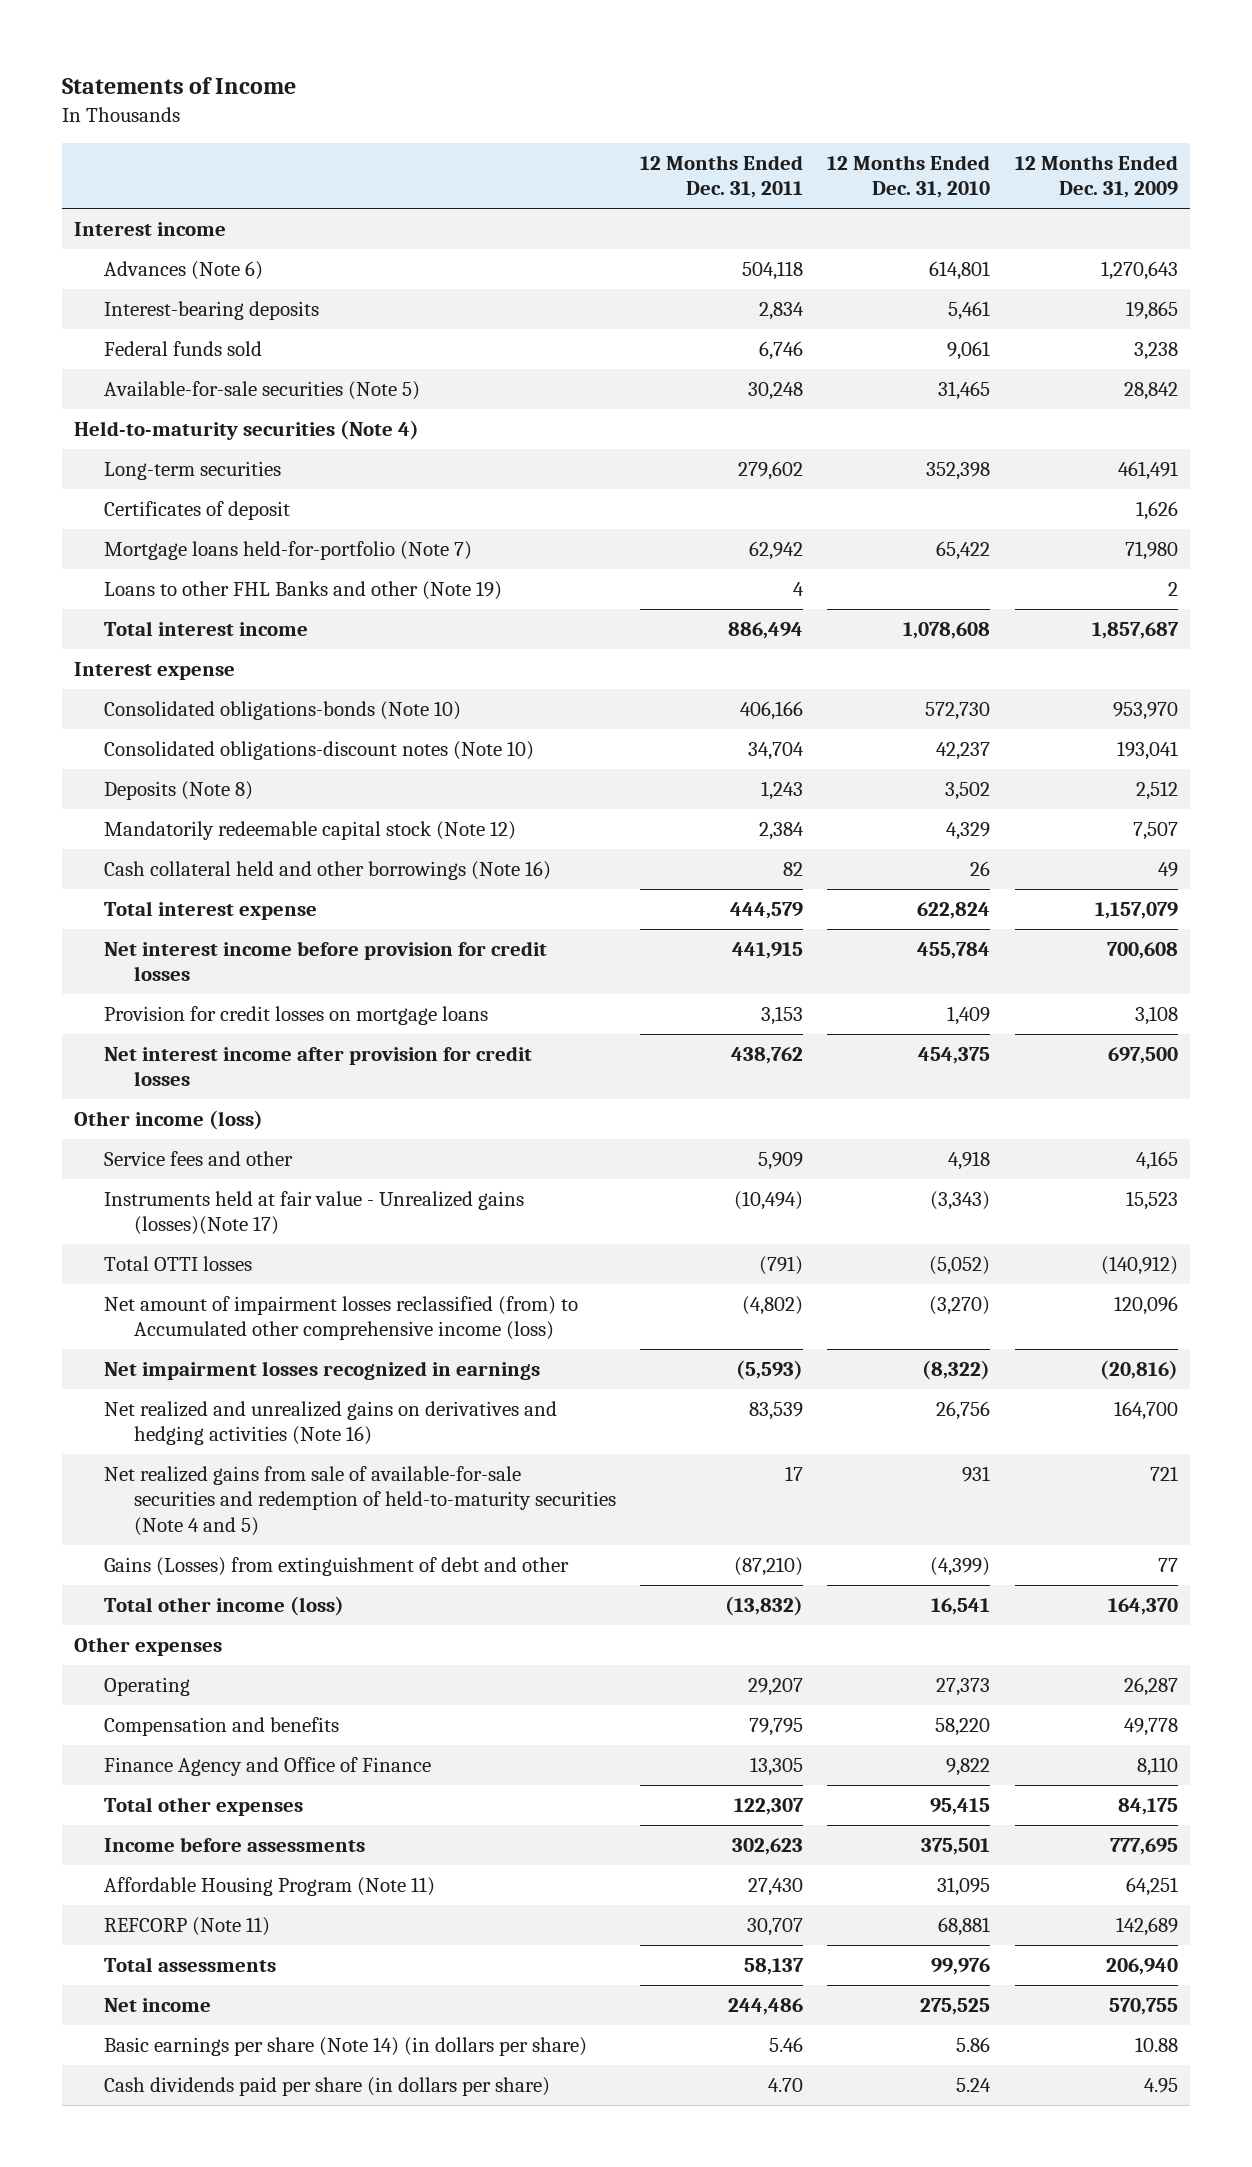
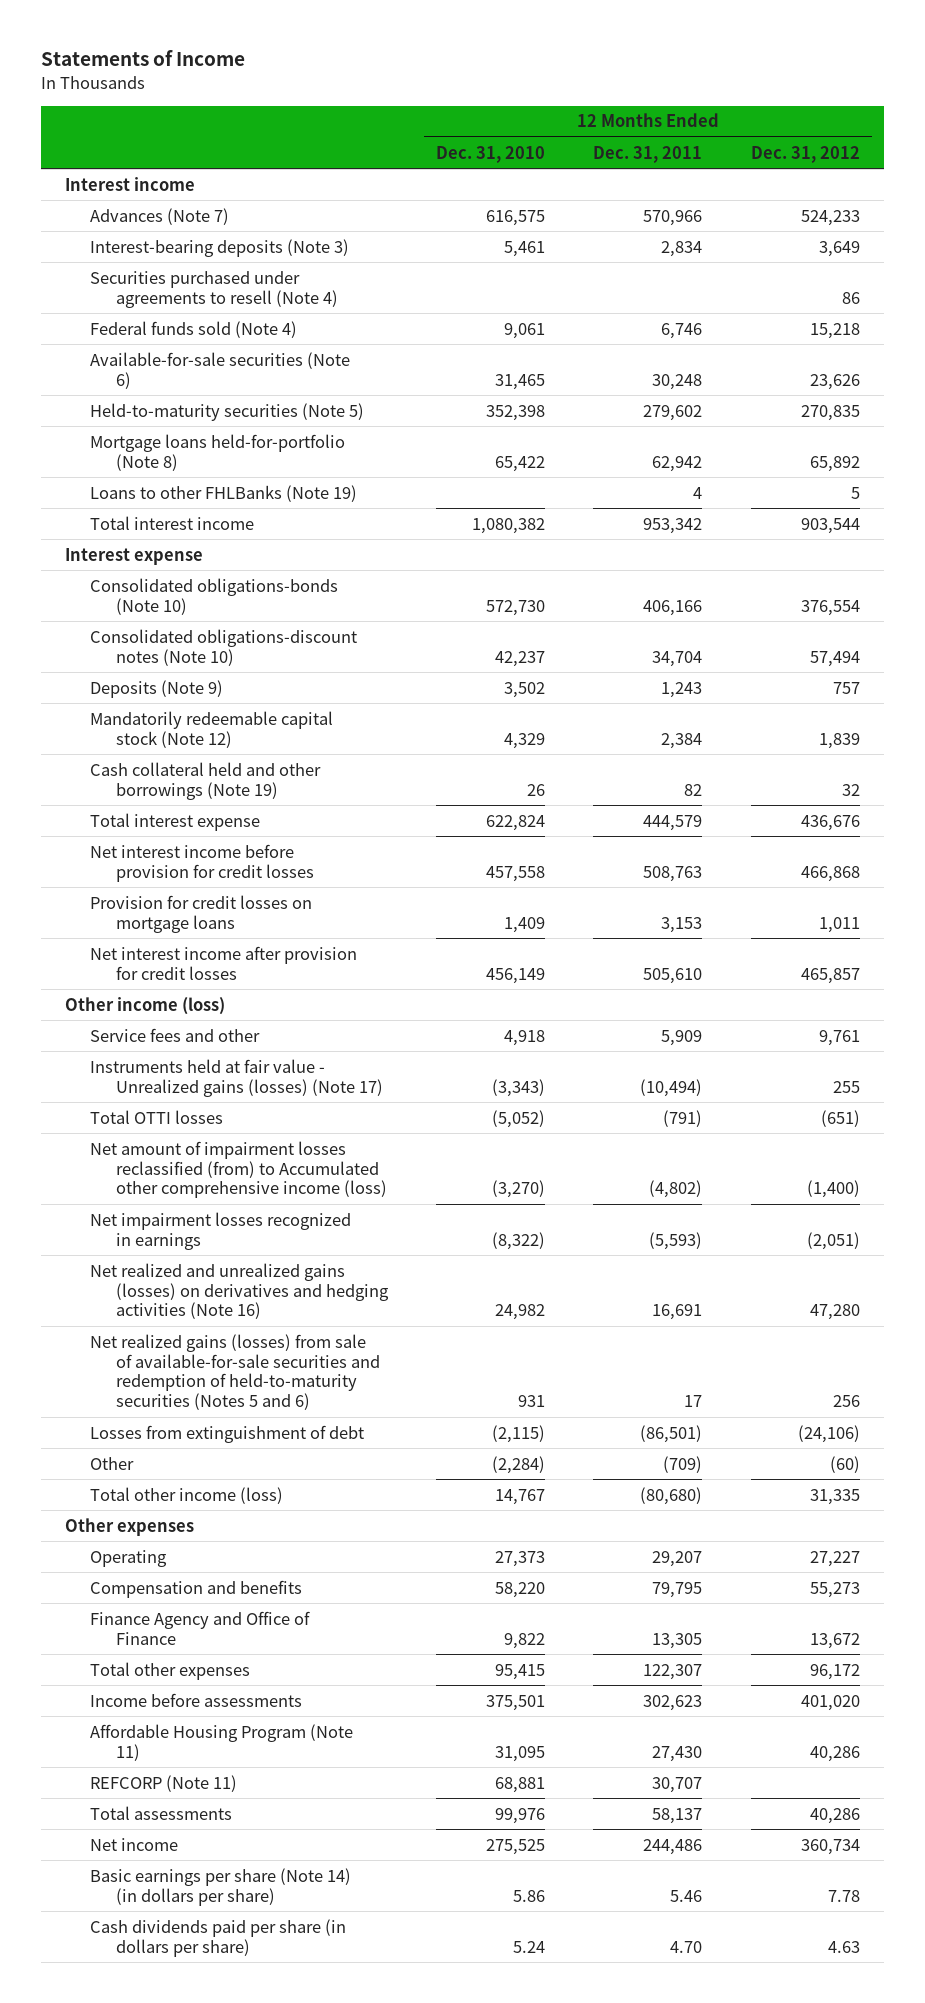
- | 12 Months Ended Dec. 31, 2011 | 12 Months Ended Dec. 31, 2010 | 12 Months Ended Dec. 31, 2009
+ | 12 Months Ended Dec. 31, 2010 | 12 Months Ended Dec. 31, 2011 | 12 Months Ended Dec. 31, 2012
- Advances (Note 6) | 504,118 | 614,801 | 1,270,643
- Interest-bearing deposits | 2,834 | 5,461 | 19,865
- Federal funds sold | 6,746 | 9,061 | 3,238
- Available-for-sale securities (Note 5) | 30,248 | 31,465 | 28,842
- Held-to-maturity securities (Note 4)
- Long-term securities | 279,602 | 352,398 | 461,491
- Certificates of deposit | | | 1,626
- Mortgage loans held-for-portfolio (Note 7) | 62,942 | 65,422 | 71,980
- Loans to other FHL Banks and other (Note 19) | 4 | | 2
- Total interest income | 886,494 | 1,078,608 | 1,857,687
+ Advances (Note 7) | 616,575 | 570,966 | 524,233
+ Interest-bearing deposits (Note 3) | 5,461 | 2,834 | 3,649
+ Securities purchased under agreements to resell (Note 4) | | | 86
+ Federal funds sold (Note 4) | 9,061 | 6,746 | 15,218
+ Available-for-sale securities (Note 6) | 31,465 | 30,248 | 23,626
+ Held-to-maturity securities (Note 5) | 352,398 | 279,602 | 270,835
+ Mortgage loans held-for-portfolio (Note 8) | 65,422 | 62,942 | 65,892
+ Loans to other FHLBanks (Note 19) | | 4 | 5
+ Total interest income | 1,080,382 | 953,342 | 903,544
- Deposits (Note 8) | 1,243 | 3,502 | 2,512
+ Deposits (Note 9) | 3,502 | 1,243 | 757
- Cash collateral held and other borrowings (Note 16) | 82 | 26 | 49
+ Cash collateral held and other borrowings (Note 19) | 26 | 82 | 32
- Net interest income before provision for credit losses | 441,915 | 455,784 | 700,608
+ Net interest income before provision for credit losses | 457,558 | 508,763 | 466,868
- Net interest income after provision for credit losses | 438,762 | 454,375 | 697,500
+ Net interest income after provision for credit losses | 456,149 | 505,610 | 465,857
- Instruments held at fair value - Unrealized gains (losses)(Note 17) | (10,494) | (3,343) | 15,523
+ Instruments held at fair value - Unrealized gains (losses) (Note 17) | (3,343) | (10,494) | 255
- Net realized and unrealized gains on derivatives and hedging activities (Note 16) | 83,539 | 26,756 | 164,700
- Net realized gains from sale of available-for-sale securities and redemption of held-to-maturity securities (Note 4 and 5) | 17 | 931 | 721
- Gains (Losses) from extinguishment of debt and other | (87,210) | (4,399) | 77
- Total other income (loss) | (13,832) | 16,541 | 164,370
+ Net realized and unrealized gains (losses) on derivatives and hedging activities (Note 16) | 24,982 | 16,691 | 47,280
+ Net realized gains (losses) from sale of available-for-sale securities and redemption of held-to-maturity securities (Notes 5 and 6) | 931 | 17 | 256
+ Losses from extinguishment of debt | (2,115) | (86,501) | (24,106)
+ Other | (2,284) | (709) | (60)
+ Total other income (loss) | 14,767 | (80,680) | 31,335

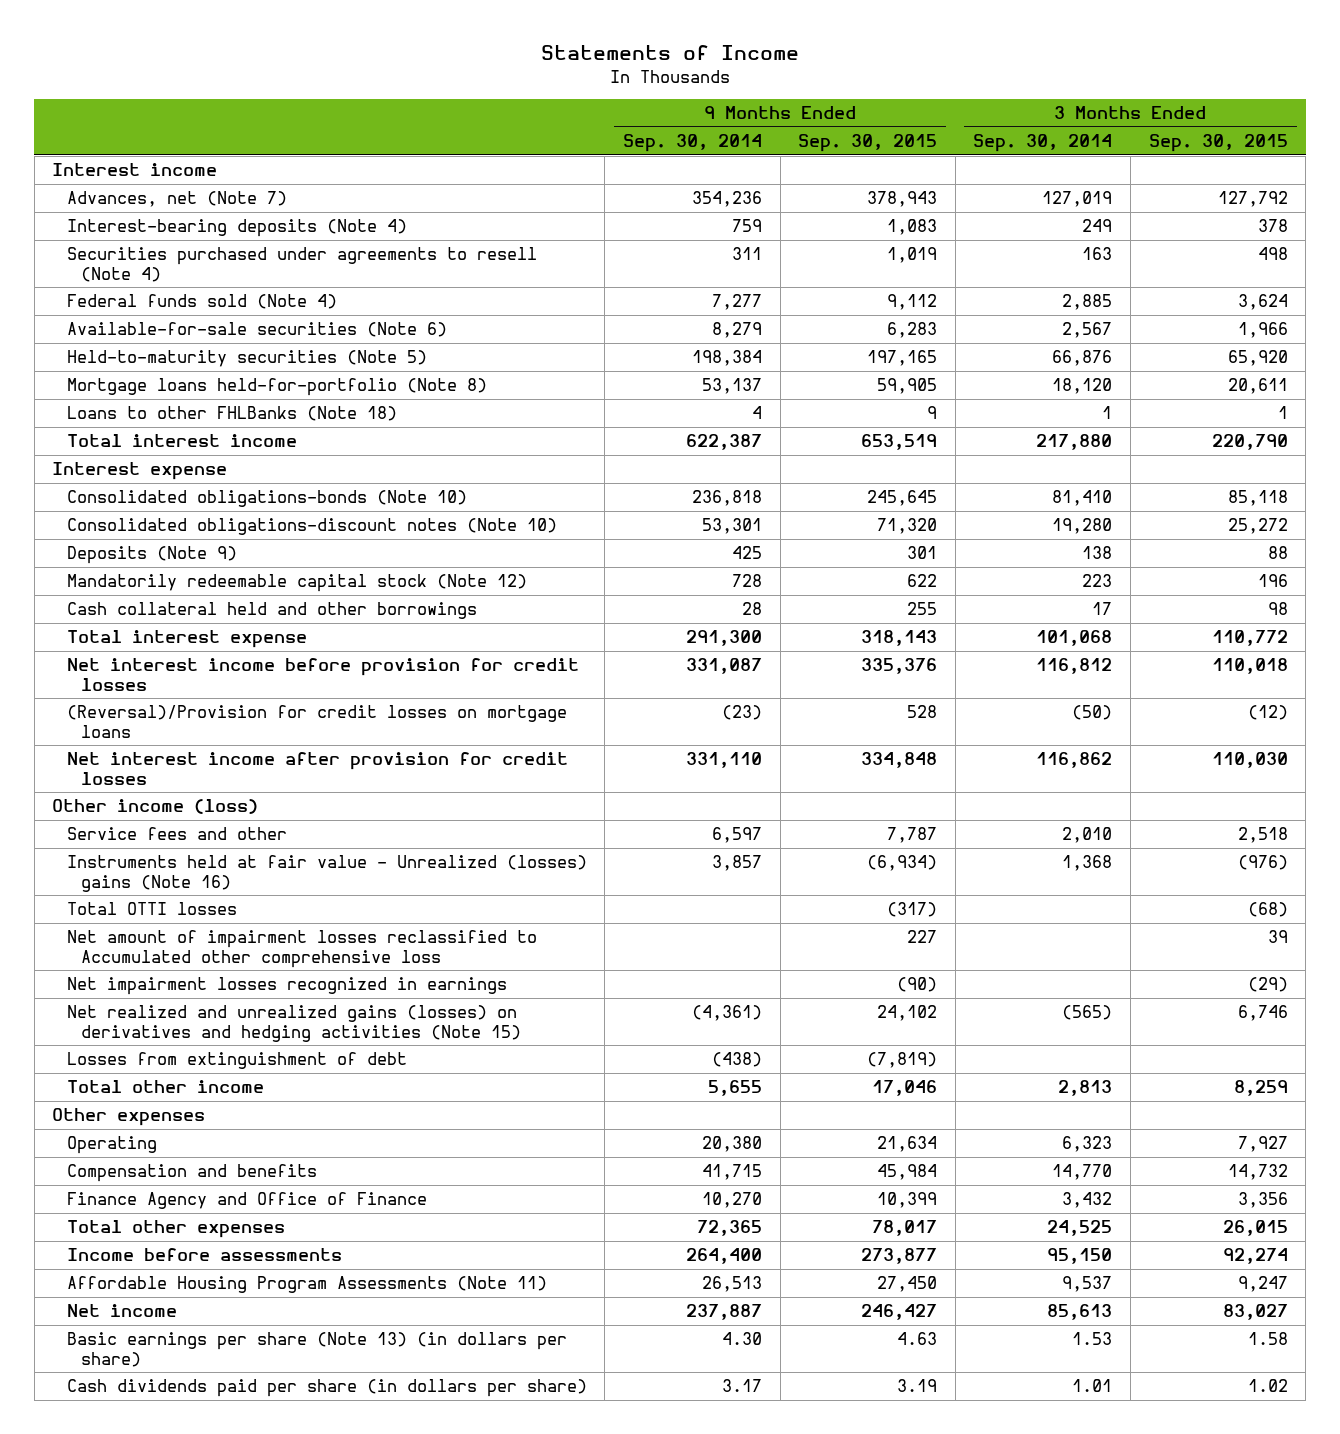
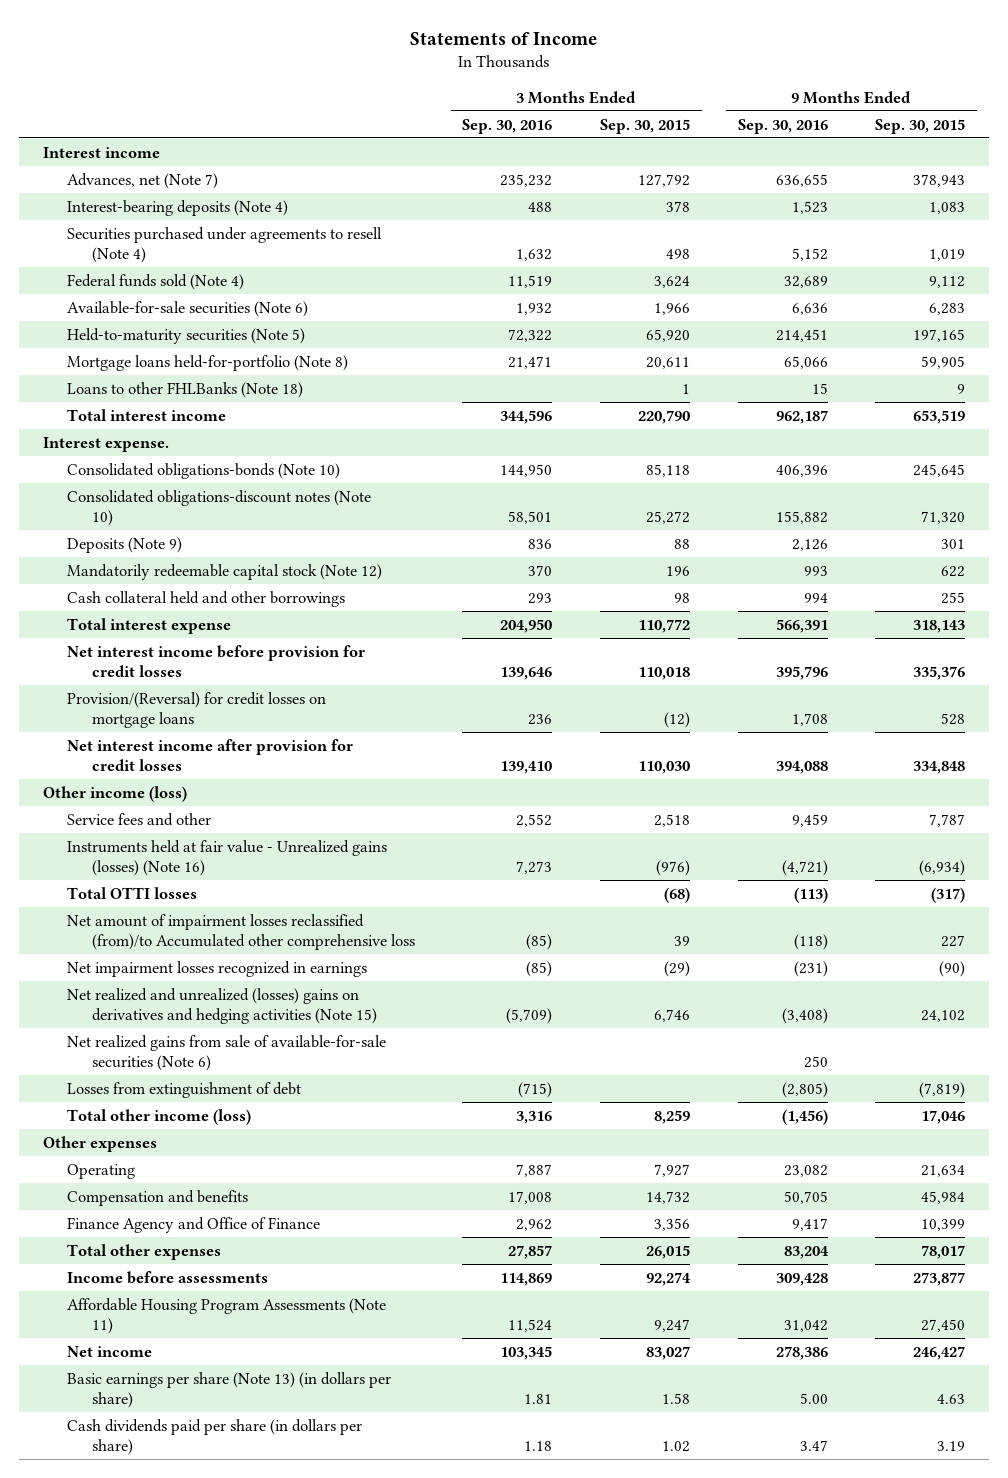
- | 9 Months Ended Sep. 30, 2014 | 9 Months Ended Sep. 30, 2015 | 3 Months Ended Sep. 30, 2014 | 3 Months Ended Sep. 30, 2015
+ | 3 Months Ended Sep. 30, 2016 | 3 Months Ended Sep. 30, 2015 | 9 Months Ended Sep. 30, 2016 | 9 Months Ended Sep. 30, 2015
- Interest expense
+ Interest expense.
- (Reversal)/Provision for credit losses on mortgage loans | (23) | 528 | (50) | (12)
+ Provision/(Reversal) for credit losses on mortgage loans | 236 | (12) | 1,708 | 528
- Instruments held at fair value - Unrealized (losses) gains (Note 16) | 3,857 | (6,934) | 1,368 | (976)
+ Instruments held at fair value - Unrealized gains (losses) (Note 16) | 7,273 | (976) | (4,721) | (6,934)
- Net amount of impairment losses reclassified to Accumulated other comprehensive loss | | 227 | | 39
+ Net amount of impairment losses reclassified (from)/to Accumulated other comprehensive loss | (85) | 39 | (118) | 227
- Net realized and unrealized gains (losses) on derivatives and hedging activities (Note 15) | (4,361) | 24,102 | (565) | 6,746
+ Net realized and unrealized (losses) gains on derivatives and hedging activities (Note 15) | (5,709) | 6,746 | (3,408) | 24,102
+ Net realized gains from sale of available-for-sale securities (Note 6) | | | 250 |
- Total other income | 5,655 | 17,046 | 2,813 | 8,259
+ Total other income (loss) | 3,316 | 8,259 | (1,456) | 17,046

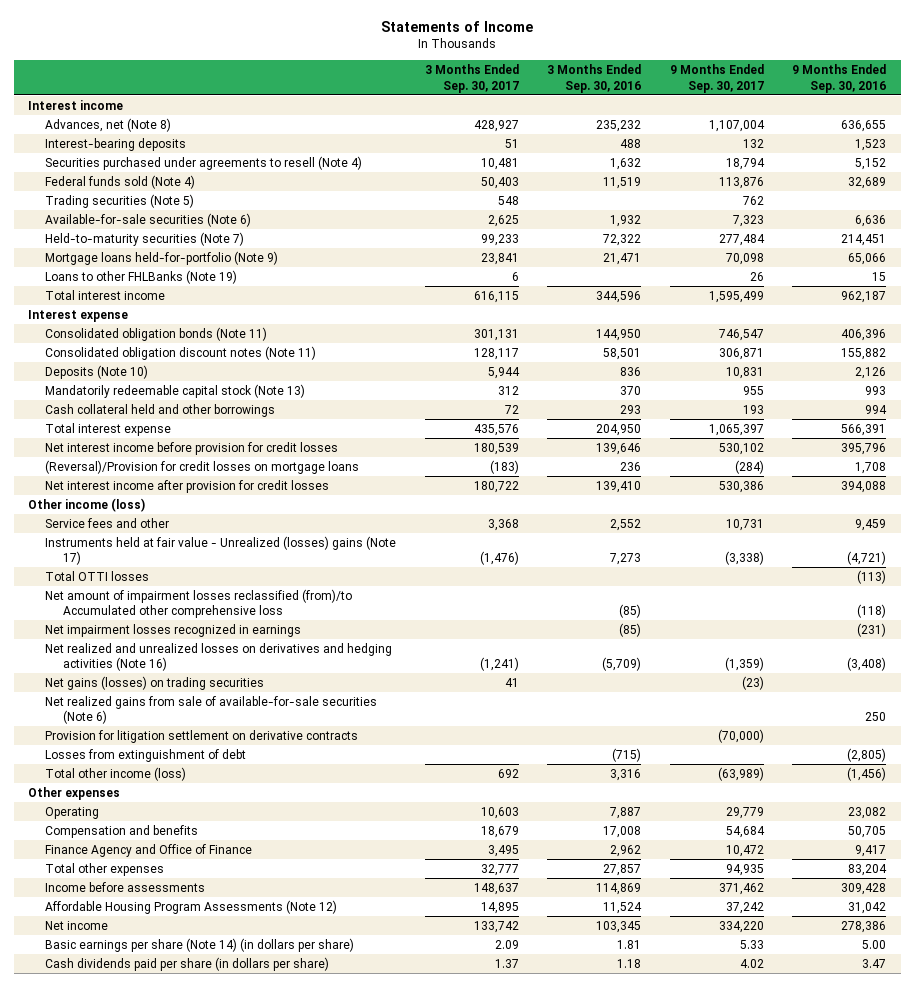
- | 3 Months Ended Sep. 30, 2016 | 3 Months Ended Sep. 30, 2015 | 9 Months Ended Sep. 30, 2016 | 9 Months Ended Sep. 30, 2015
+ | 3 Months Ended Sep. 30, 2017 | 3 Months Ended Sep. 30, 2016 | 9 Months Ended Sep. 30, 2017 | 9 Months Ended Sep. 30, 2016
- Advances, net (Note 7) | 235,232 | 127,792 | 636,655 | 378,943
- Interest-bearing deposits (Note 4) | 488 | 378 | 1,523 | 1,083
+ Advances, net (Note 8) | 428,927 | 235,232 | 1,107,004 | 636,655
+ Interest-bearing deposits | 51 | 488 | 132 | 1,523
+ Trading securities (Note 5) | 548 | | 762 |
- Held-to-maturity securities (Note 5) | 72,322 | 65,920 | 214,451 | 197,165
- Mortgage loans held-for-portfolio (Note 8) | 21,471 | 20,611 | 65,066 | 59,905
- Loans to other FHLBanks (Note 18) | | 1 | 15 | 9
+ Held-to-maturity securities (Note 7) | 99,233 | 72,322 | 277,484 | 214,451
+ Mortgage loans held-for-portfolio (Note 9) | 23,841 | 21,471 | 70,098 | 65,066
+ Loans to other FHLBanks (Note 19) | 6 | | 26 | 15
- Interest expense.
- Consolidated obligations-bonds (Note 10) | 144,950 | 85,118 | 406,396 | 245,645
- Consolidated obligations-discount notes (Note 10) | 58,501 | 25,272 | 155,882 | 71,320
- Deposits (Note 9) | 836 | 88 | 2,126 | 301
- Mandatorily redeemable capital stock (Note 12) | 370 | 196 | 993 | 622
+ Interest expense
+ Consolidated obligation bonds (Note 11) | 301,131 | 144,950 | 746,547 | 406,396
+ Consolidated obligation discount notes (Note 11) | 128,117 | 58,501 | 306,871 | 155,882
+ Deposits (Note 10) | 5,944 | 836 | 10,831 | 2,126
+ Mandatorily redeemable capital stock (Note 13) | 312 | 370 | 955 | 993
- Provision/(Reversal) for credit losses on mortgage loans | 236 | (12) | 1,708 | 528
+ (Reversal)/Provision for credit losses on mortgage loans | (183) | 236 | (284) | 1,708
- Instruments held at fair value - Unrealized gains (losses) (Note 16) | 7,273 | (976) | (4,721) | (6,934)
+ Instruments held at fair value - Unrealized (losses) gains (Note 17) | (1,476) | 7,273 | (3,338) | (4,721)
- Net realized and unrealized (losses) gains on derivatives and hedging activities (Note 15) | (5,709) | 6,746 | (3,408) | 24,102
+ Net realized and unrealized losses on derivatives and hedging activities (Note 16) | (1,241) | (5,709) | (1,359) | (3,408)
+ Net gains (losses) on trading securities | 41 | | (23) |
+ Provision for litigation settlement on derivative contracts | | | (70,000) |
- Affordable Housing Program Assessments (Note 11) | 11,524 | 9,247 | 31,042 | 27,450
+ Affordable Housing Program Assessments (Note 12) | 14,895 | 11,524 | 37,242 | 31,042
- Basic earnings per share (Note 13) (in dollars per share) | 1.81 | 1.58 | 5.00 | 4.63
+ Basic earnings per share (Note 14) (in dollars per share) | 2.09 | 1.81 | 5.33 | 5.00

